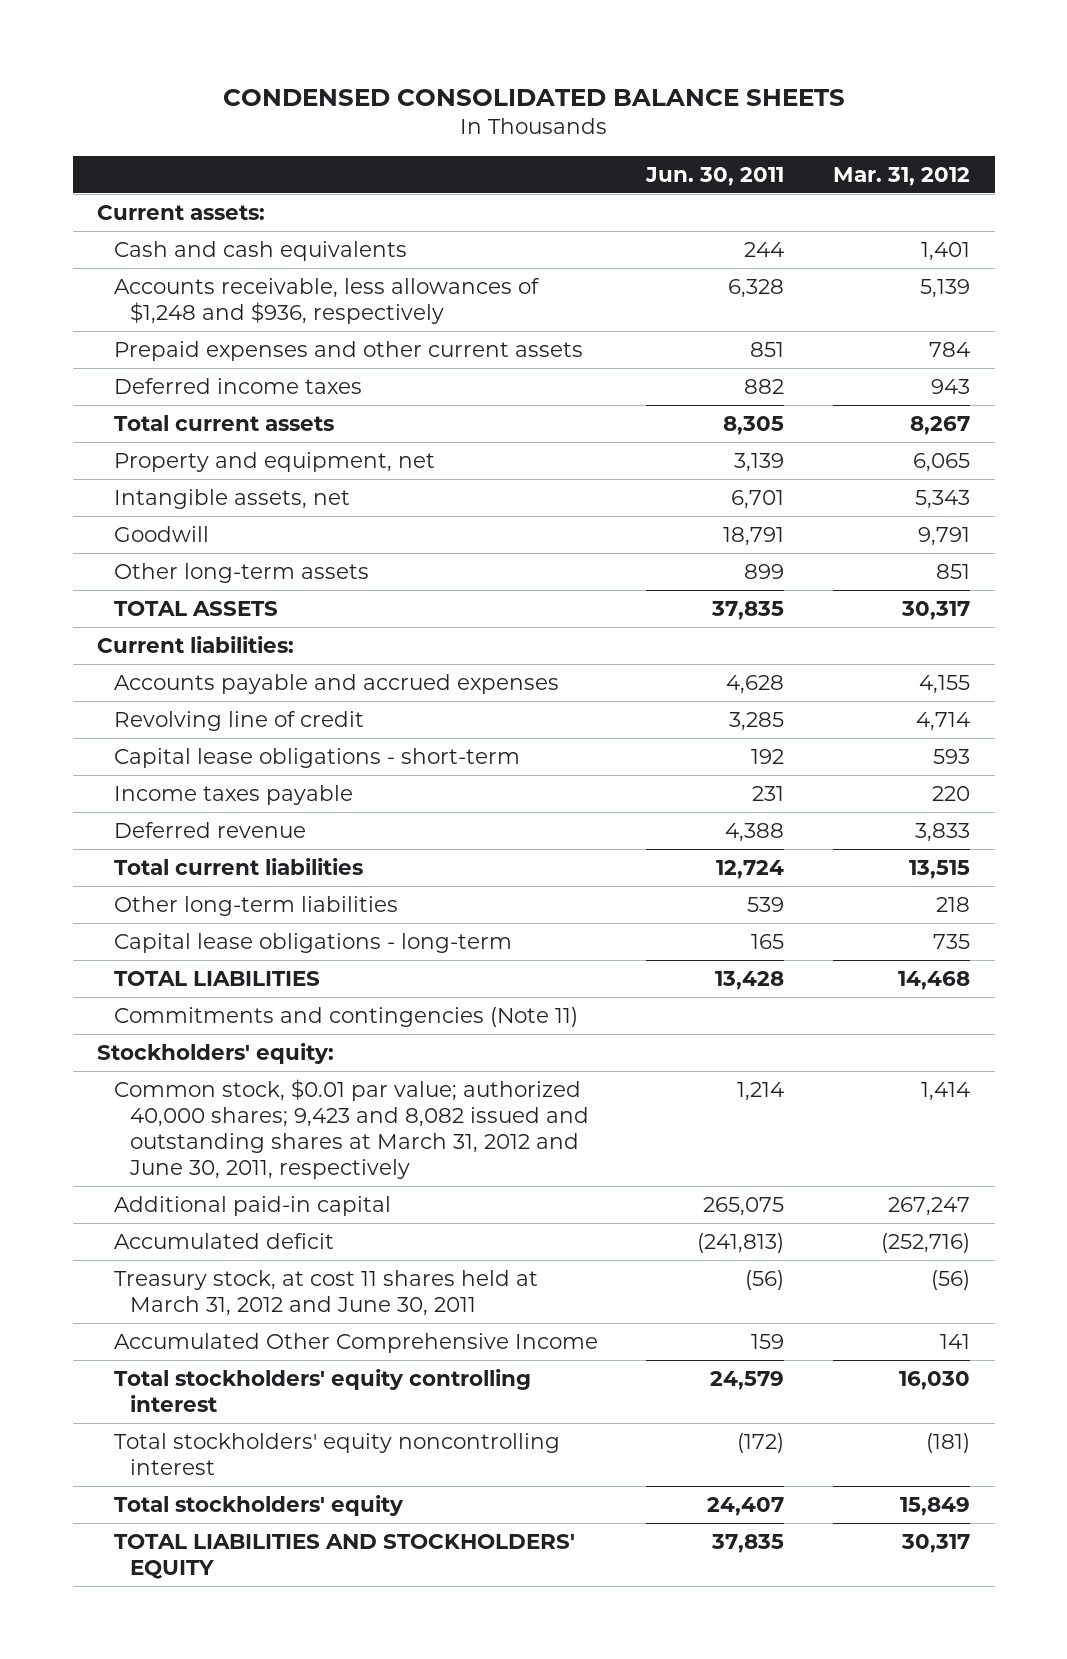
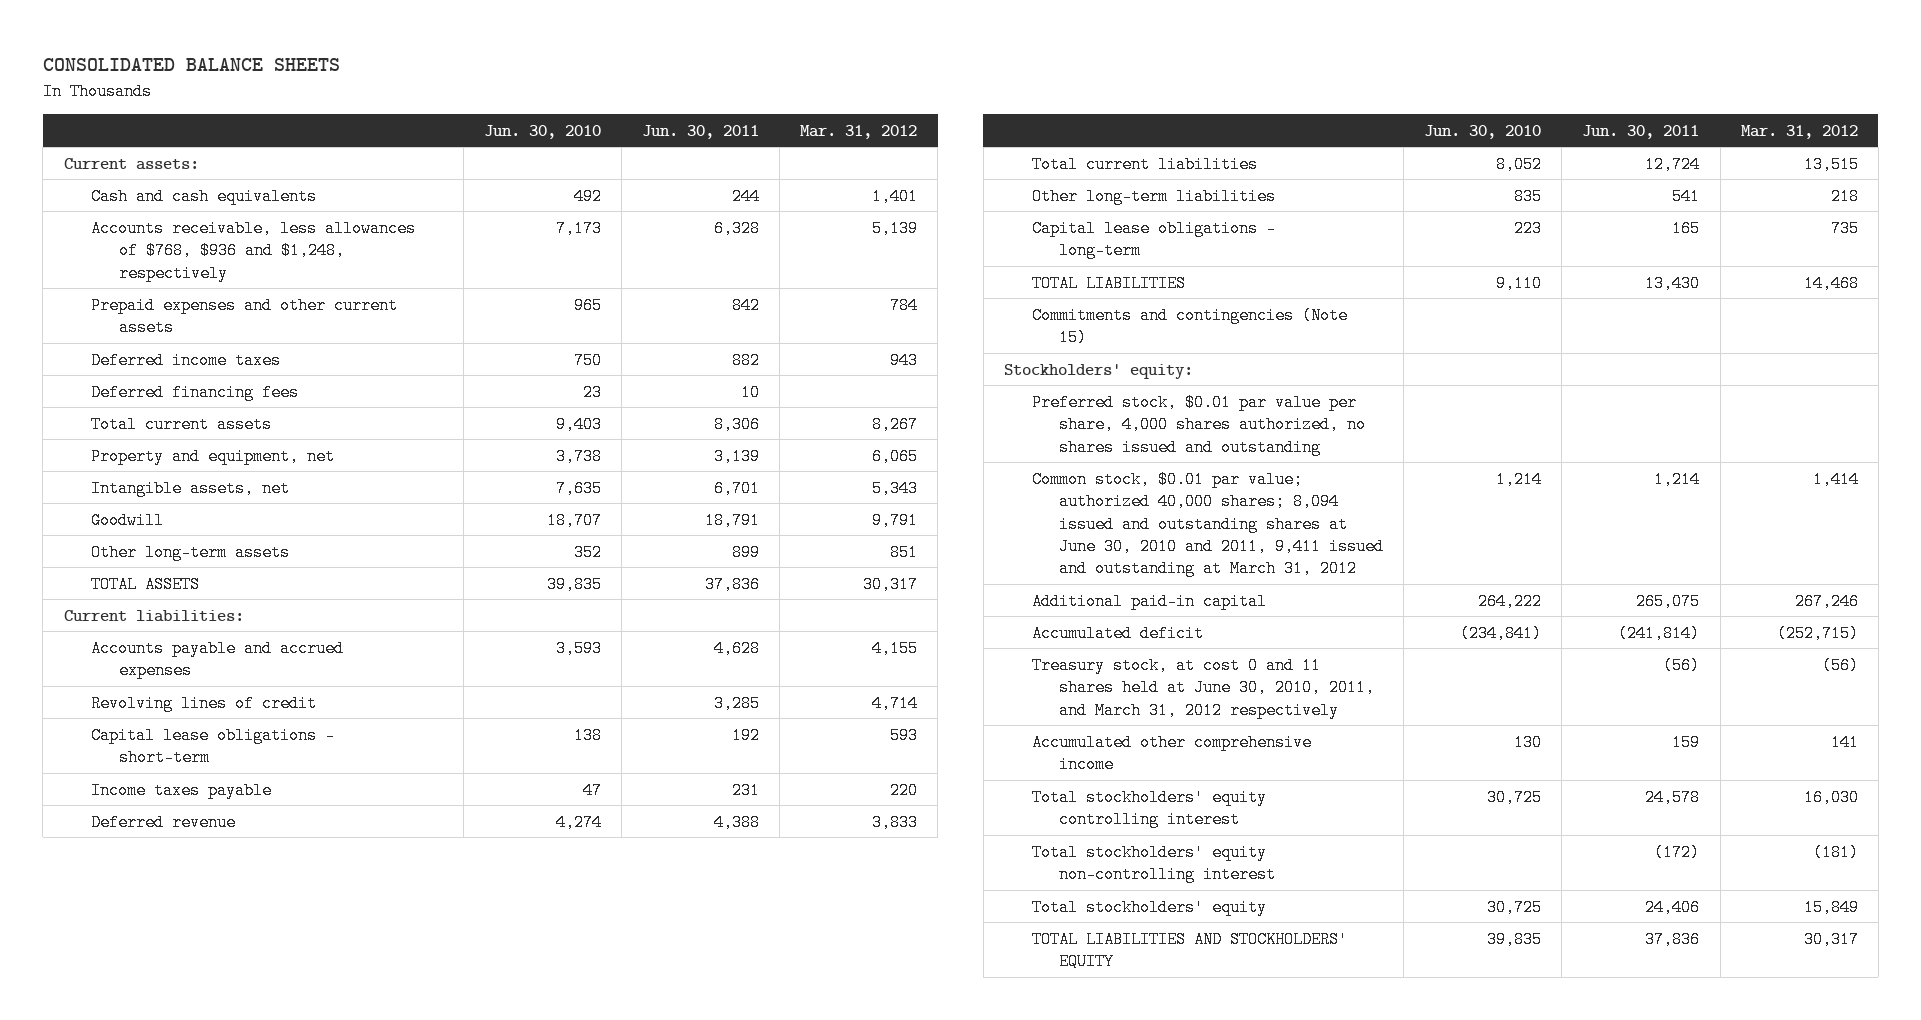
- CONDENSED CONSOLIDATED BALANCE SHEETS
+ CONSOLIDATED BALANCE SHEETS
- | Jun. 30, 2011 | Mar. 31, 2012
+ | Jun. 30, 2010 | Jun. 30, 2011 | Mar. 31, 2012
- Accounts receivable, less allowances of $1,248 and $936, respectively | 6,328 | 5,139
- Prepaid expenses and other current assets | 851 | 784
+ Accounts receivable, less allowances of $768, $936 and $1,248, respectively | 7,173 | 6,328 | 5,139
+ Prepaid expenses and other current assets | 965 | 842 | 784
- Total current assets | 8,305 | 8,267
+ Deferred financing fees | 23 | 10 |
+ Total current assets | 9,403 | 8,306 | 8,267
- TOTAL ASSETS | 37,835 | 30,317
+ TOTAL ASSETS | 39,835 | 37,836 | 30,317
- Revolving line of credit | 3,285 | 4,714
+ Revolving lines of credit | | 3,285 | 4,714
- Other long-term liabilities | 539 | 218
+ Other long-term liabilities | 835 | 541 | 218
- TOTAL LIABILITIES | 13,428 | 14,468
- Commitments and contingencies (Note 11)
+ TOTAL LIABILITIES | 9,110 | 13,430 | 14,468
+ Commitments and contingencies (Note 15)
- Common stock, $0.01 par value; authorized 40,000 shares; 9,423 and 8,082 issued and outstanding shares at March 31, 2012 and June 30, 2011, respectively | 1,214 | 1,414
- Additional paid-in capital | 265,075 | 267,247
- Accumulated deficit | (241,813) | (252,716)
- Treasury stock, at cost 11 shares held at March 31, 2012 and June 30, 2011 | (56) | (56)
- Accumulated Other Comprehensive Income | 159 | 141
- Total stockholders' equity controlling interest | 24,579 | 16,030
- Total stockholders' equity noncontrolling interest | (172) | (181)
- Total stockholders' equity | 24,407 | 15,849
- TOTAL LIABILITIES AND STOCKHOLDERS' EQUITY | 37,835 | 30,317
+ Preferred stock, $0.01 par value per share, 4,000 shares authorized, no shares issued and outstanding
+ Common stock, $0.01 par value; authorized 40,000 shares; 8,094 issued and outstanding shares at June 30, 2010 and 2011, 9,411 issued and outstanding at March 31, 2012 | 1,214 | 1,214 | 1,414
+ Additional paid-in capital | 264,222 | 265,075 | 267,246
+ Accumulated deficit | (234,841) | (241,814) | (252,715)
+ Treasury stock, at cost 0 and 11 shares held at June 30, 2010, 2011, and March 31, 2012 respectively | | (56) | (56)
+ Accumulated other comprehensive income | 130 | 159 | 141
+ Total stockholders' equity controlling interest | 30,725 | 24,578 | 16,030
+ Total stockholders' equity non-controlling interest | | (172) | (181)
+ Total stockholders' equity | 30,725 | 24,406 | 15,849
+ TOTAL LIABILITIES AND STOCKHOLDERS' EQUITY | 39,835 | 37,836 | 30,317

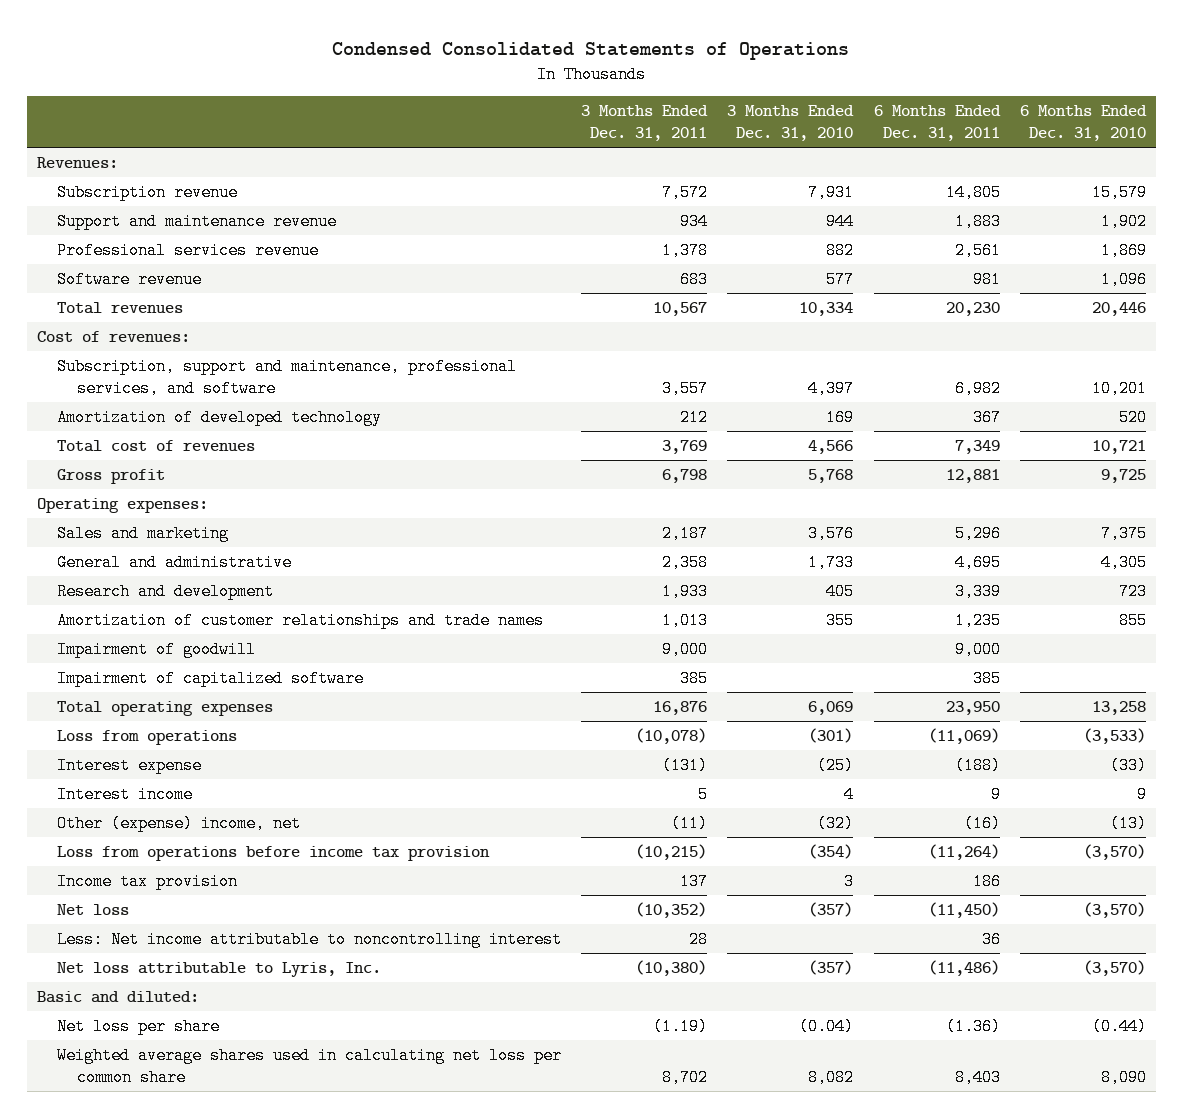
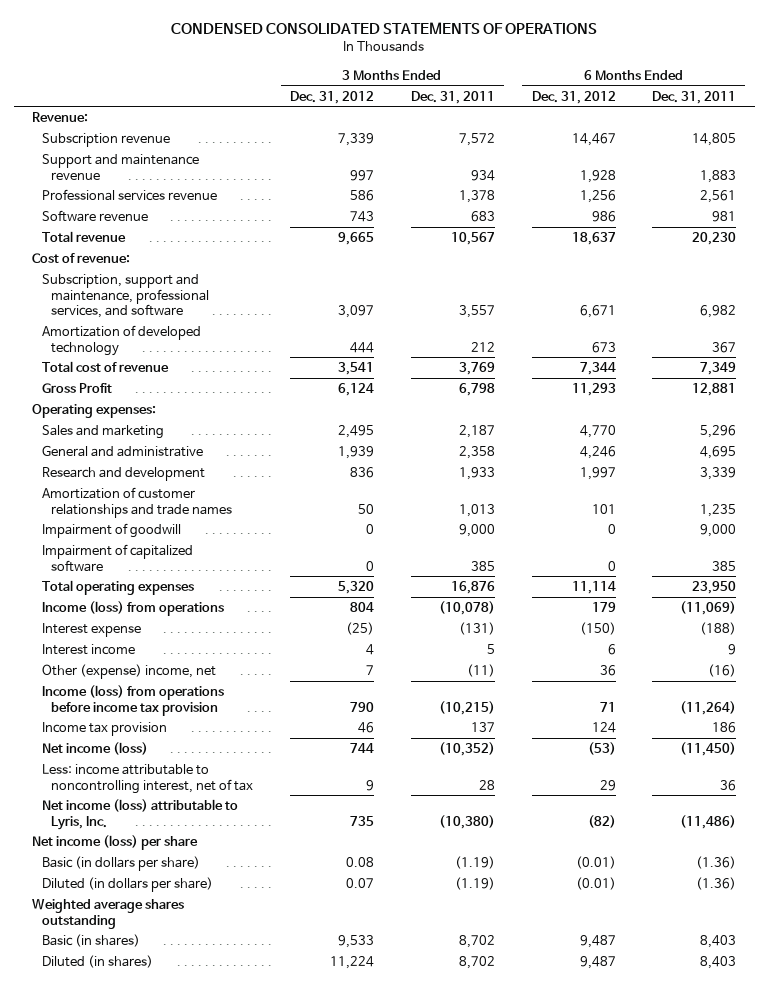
- Condensed Consolidated Statements of Operations
+ CONDENSED CONSOLIDATED STATEMENTS OF OPERATIONS
- | 3 Months Ended Dec. 31, 2011 | 3 Months Ended Dec. 31, 2010 | 6 Months Ended Dec. 31, 2011 | 6 Months Ended Dec. 31, 2010
+ | 3 Months Ended Dec. 31, 2012 | 3 Months Ended Dec. 31, 2011 | 6 Months Ended Dec. 31, 2012 | 6 Months Ended Dec. 31, 2011
- Revenues:
+ Revenue:
- Total revenues | 10,567 | 10,334 | 20,230 | 20,446
- Cost of revenues:
+ Total revenue | 9,665 | 10,567 | 18,637 | 20,230
+ Cost of revenue:
- Total cost of revenues | 3,769 | 4,566 | 7,349 | 10,721
- Gross profit | 6,798 | 5,768 | 12,881 | 9,725
+ Total cost of revenue | 3,541 | 3,769 | 7,344 | 7,349
+ Gross Profit | 6,124 | 6,798 | 11,293 | 12,881
- Loss from operations | (10,078) | (301) | (11,069) | (3,533)
+ Income (loss) from operations | 804 | (10,078) | 179 | (11,069)
- Loss from operations before income tax provision | (10,215) | (354) | (11,264) | (3,570)
+ Income (loss) from operations before income tax provision | 790 | (10,215) | 71 | (11,264)
- Net loss | (10,352) | (357) | (11,450) | (3,570)
- Less: Net income attributable to noncontrolling interest | 28 | | 36 |
- Net loss attributable to Lyris, Inc. | (10,380) | (357) | (11,486) | (3,570)
- Basic and diluted:
- Net loss per share | (1.19) | (0.04) | (1.36) | (0.44)
- Weighted average shares used in calculating net loss per common share | 8,702 | 8,082 | 8,403 | 8,090
+ Net income (loss) | 744 | (10,352) | (53) | (11,450)
+ Less: income attributable to noncontrolling interest, net of tax | 9 | 28 | 29 | 36
+ Net income (loss) attributable to Lyris, Inc. | 735 | (10,380) | (82) | (11,486)
+ Net income (loss) per share
+ Basic (in dollars per share) | 0.08 | (1.19) | (0.01) | (1.36)
+ Diluted (in dollars per share) | 0.07 | (1.19) | (0.01) | (1.36)
+ Weighted average shares outstanding
+ Basic (in shares) | 9,533 | 8,702 | 9,487 | 8,403
+ Diluted (in shares) | 11,224 | 8,702 | 9,487 | 8,403

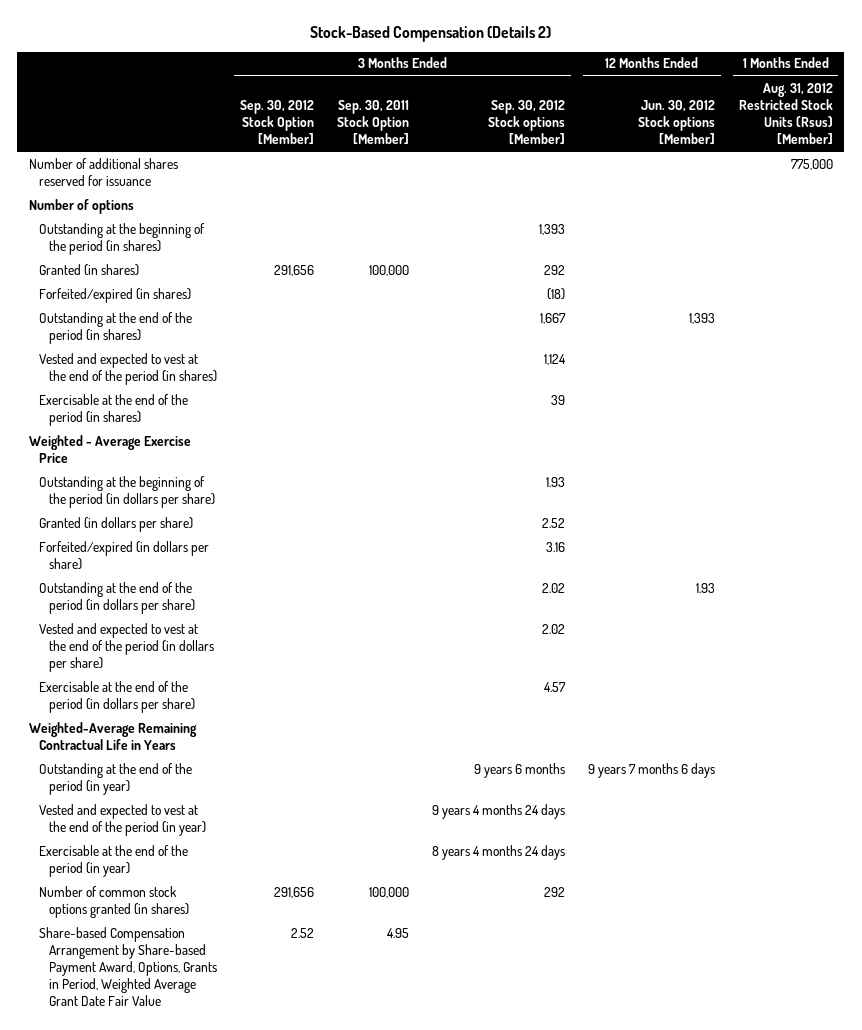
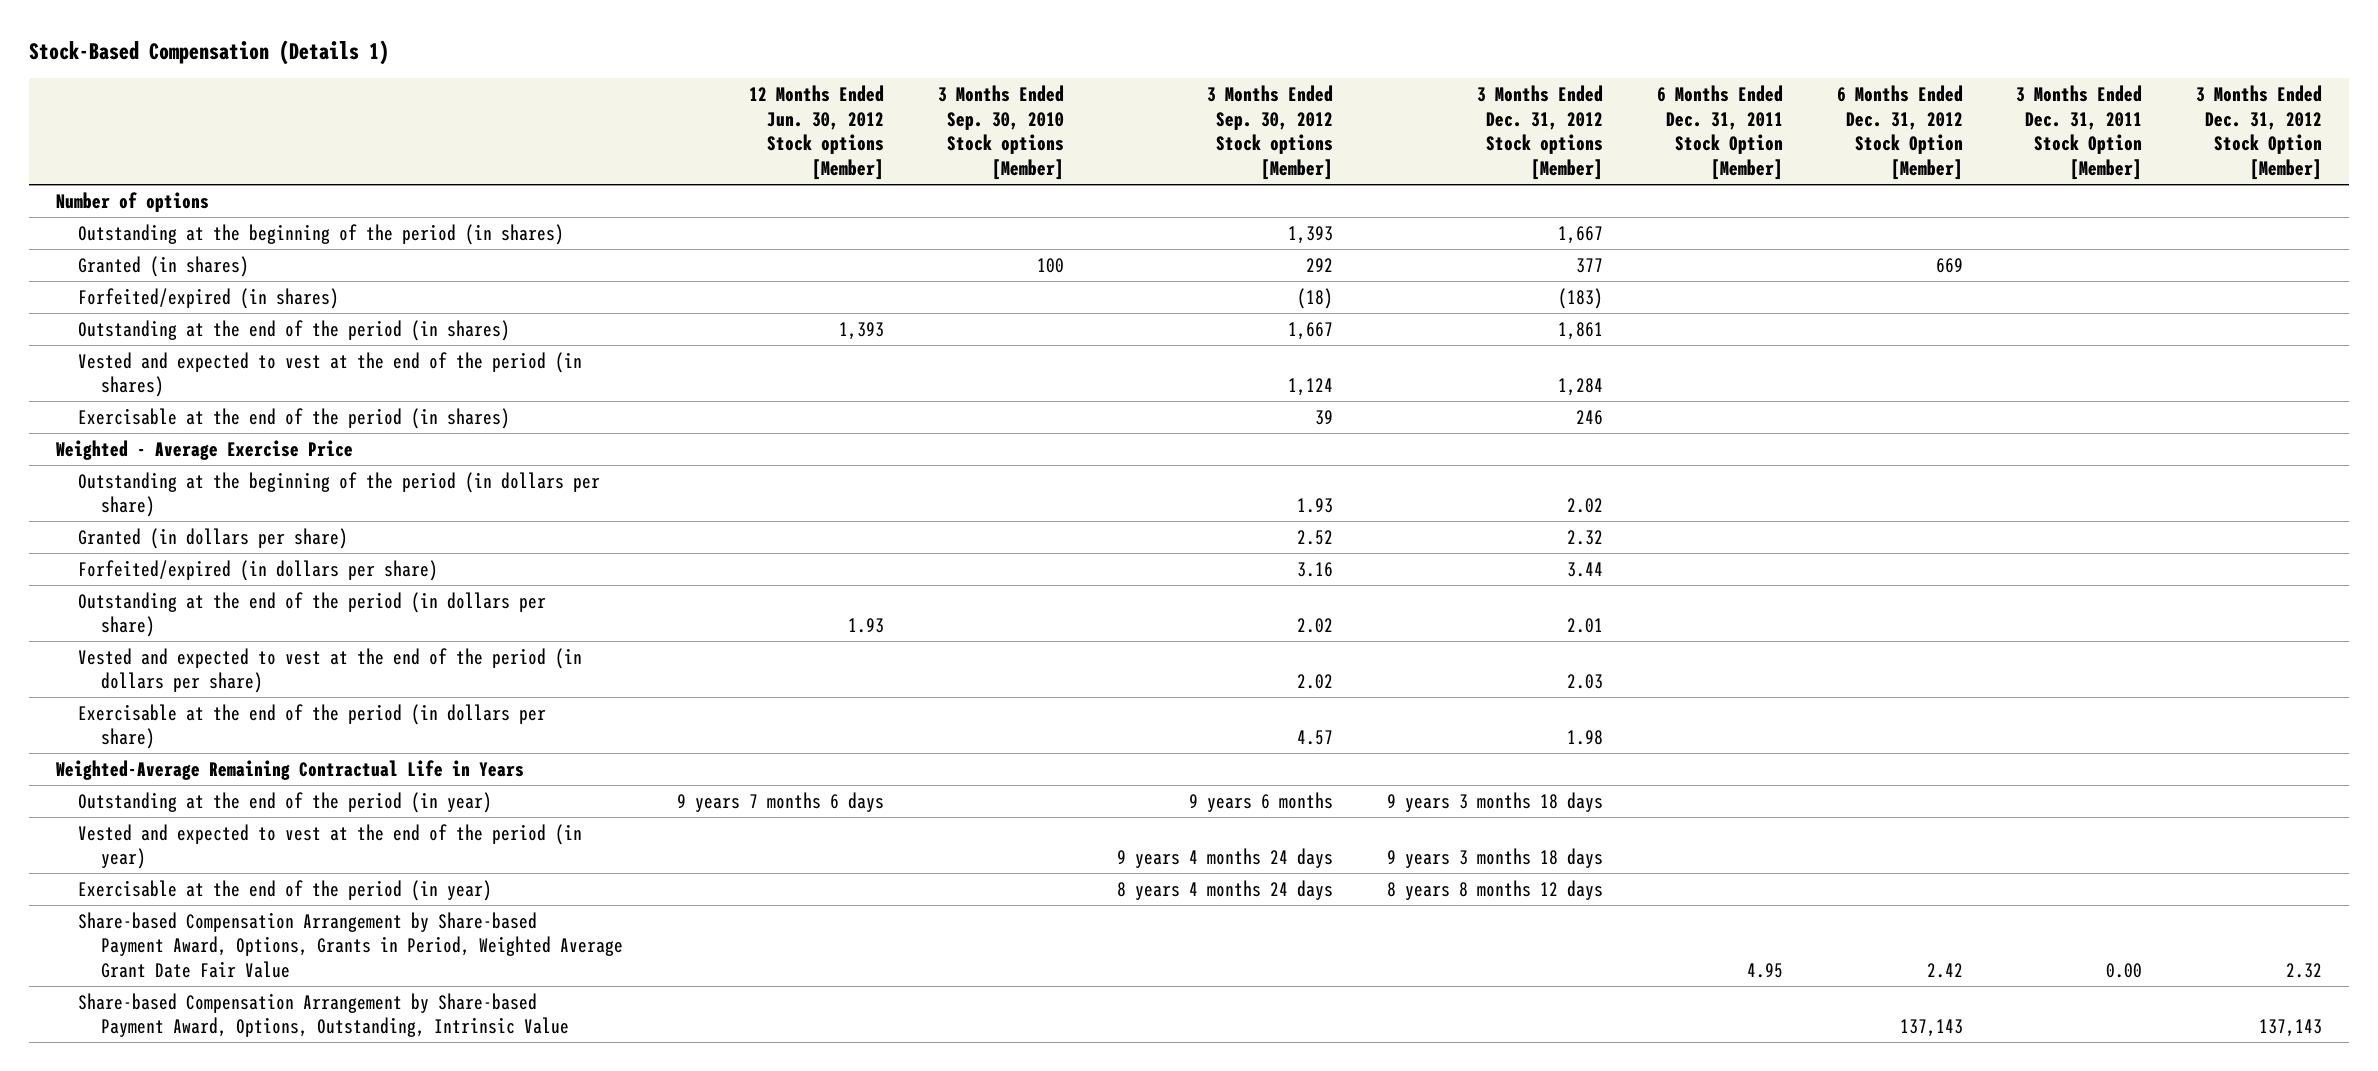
- Stock-Based Compensation (Details 2)
+ Stock-Based Compensation (Details 1)
- | 3 Months Ended Sep. 30, 2012 Stock Option [Member] | 3 Months Ended Sep. 30, 2011 Stock Option [Member] | 3 Months Ended Sep. 30, 2012 Stock options [Member] | 12 Months Ended Jun. 30, 2012 Stock options [Member] | 1 Months Ended Aug. 31, 2012 Restricted Stock Units (Rsus) [Member]
+ | 12 Months Ended Jun. 30, 2012 Stock options [Member] | 3 Months Ended Sep. 30, 2010 Stock options [Member] | 3 Months Ended Sep. 30, 2012 Stock options [Member] | 3 Months Ended Dec. 31, 2012 Stock options [Member] | 6 Months Ended Dec. 31, 2011 Stock Option [Member] | 6 Months Ended Dec. 31, 2012 Stock Option [Member] | 3 Months Ended Dec. 31, 2011 Stock Option [Member] | 3 Months Ended Dec. 31, 2012 Stock Option [Member]
- Number of additional shares reserved for issuance | | | | | 775,000
- Number of common stock options granted (in shares) | 291,656 | 100,000 | 292 | |
+ Share-based Compensation Arrangement by Share-based Payment Award, Options, Outstanding, Intrinsic Value | | | | | | 137,143 | | 137,143

